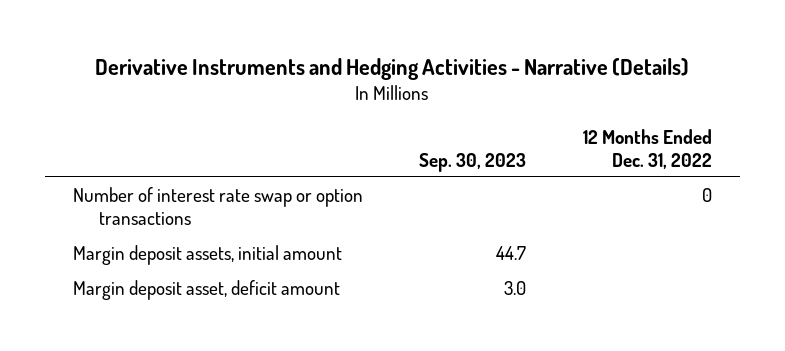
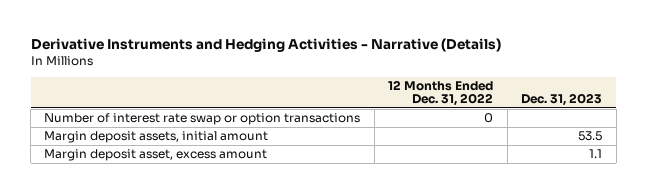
- | Sep. 30, 2023 | 12 Months Ended Dec. 31, 2022
+ | 12 Months Ended Dec. 31, 2022 | Dec. 31, 2023
- Margin deposit asset, deficit amount | 3.0 |
+ Margin deposit asset, excess amount | | 1.1

